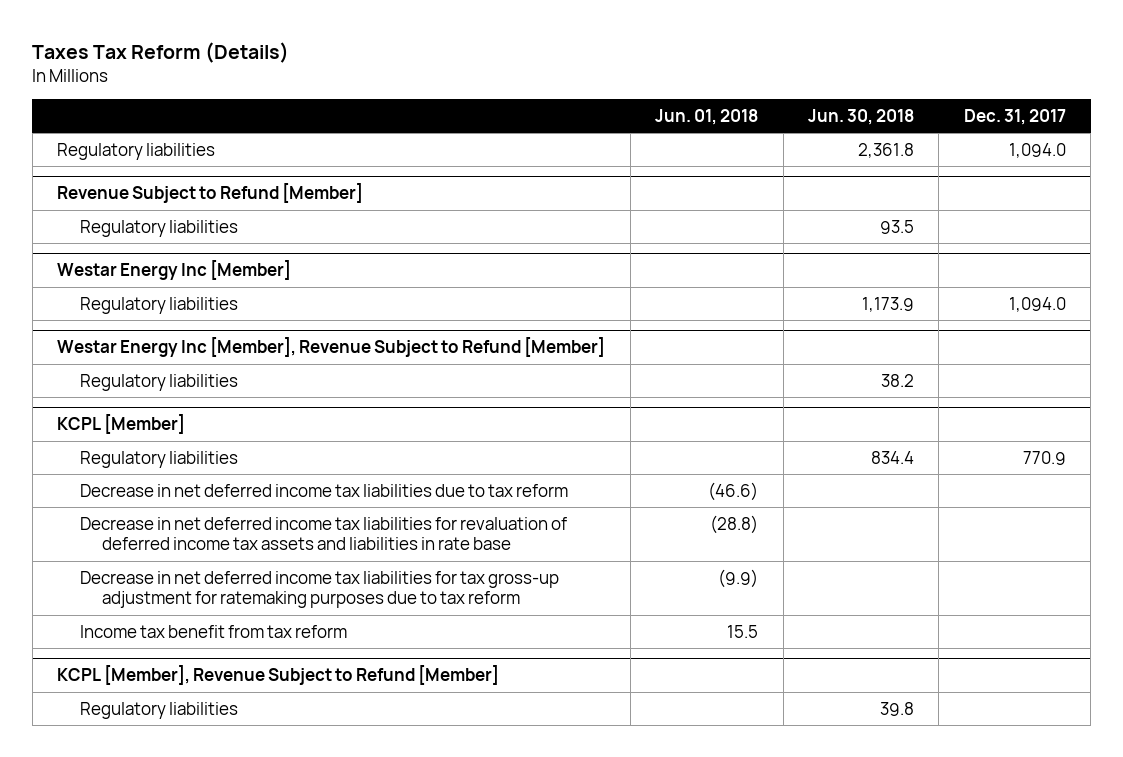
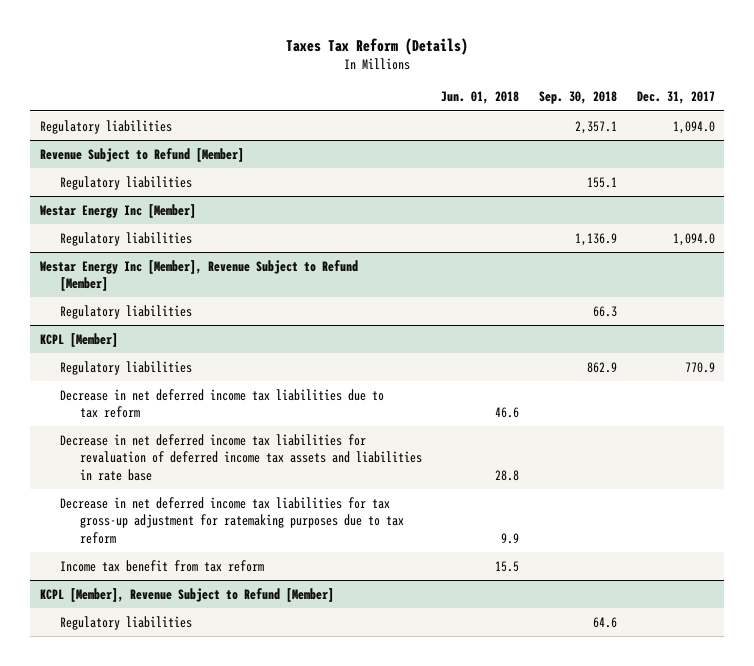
- | Jun. 01, 2018 | Jun. 30, 2018 | Dec. 31, 2017
+ | Jun. 01, 2018 | Sep. 30, 2018 | Dec. 31, 2017
@ KCPL [Member]
- Decrease in net deferred income tax liabilities due to tax reform | (46.6) | |
- Decrease in net deferred income tax liabilities for revaluation of deferred income tax assets and liabilities in rate base | (28.8) | |
- Decrease in net deferred income tax liabilities for tax gross-up adjustment for ratemaking purposes due to tax reform | (9.9) | |
+ Decrease in net deferred income tax liabilities due to tax reform | 46.6 | |
+ Decrease in net deferred income tax liabilities for revaluation of deferred income tax assets and liabilities in rate base | 28.8 | |
+ Decrease in net deferred income tax liabilities for tax gross-up adjustment for ratemaking purposes due to tax reform | 9.9 | |

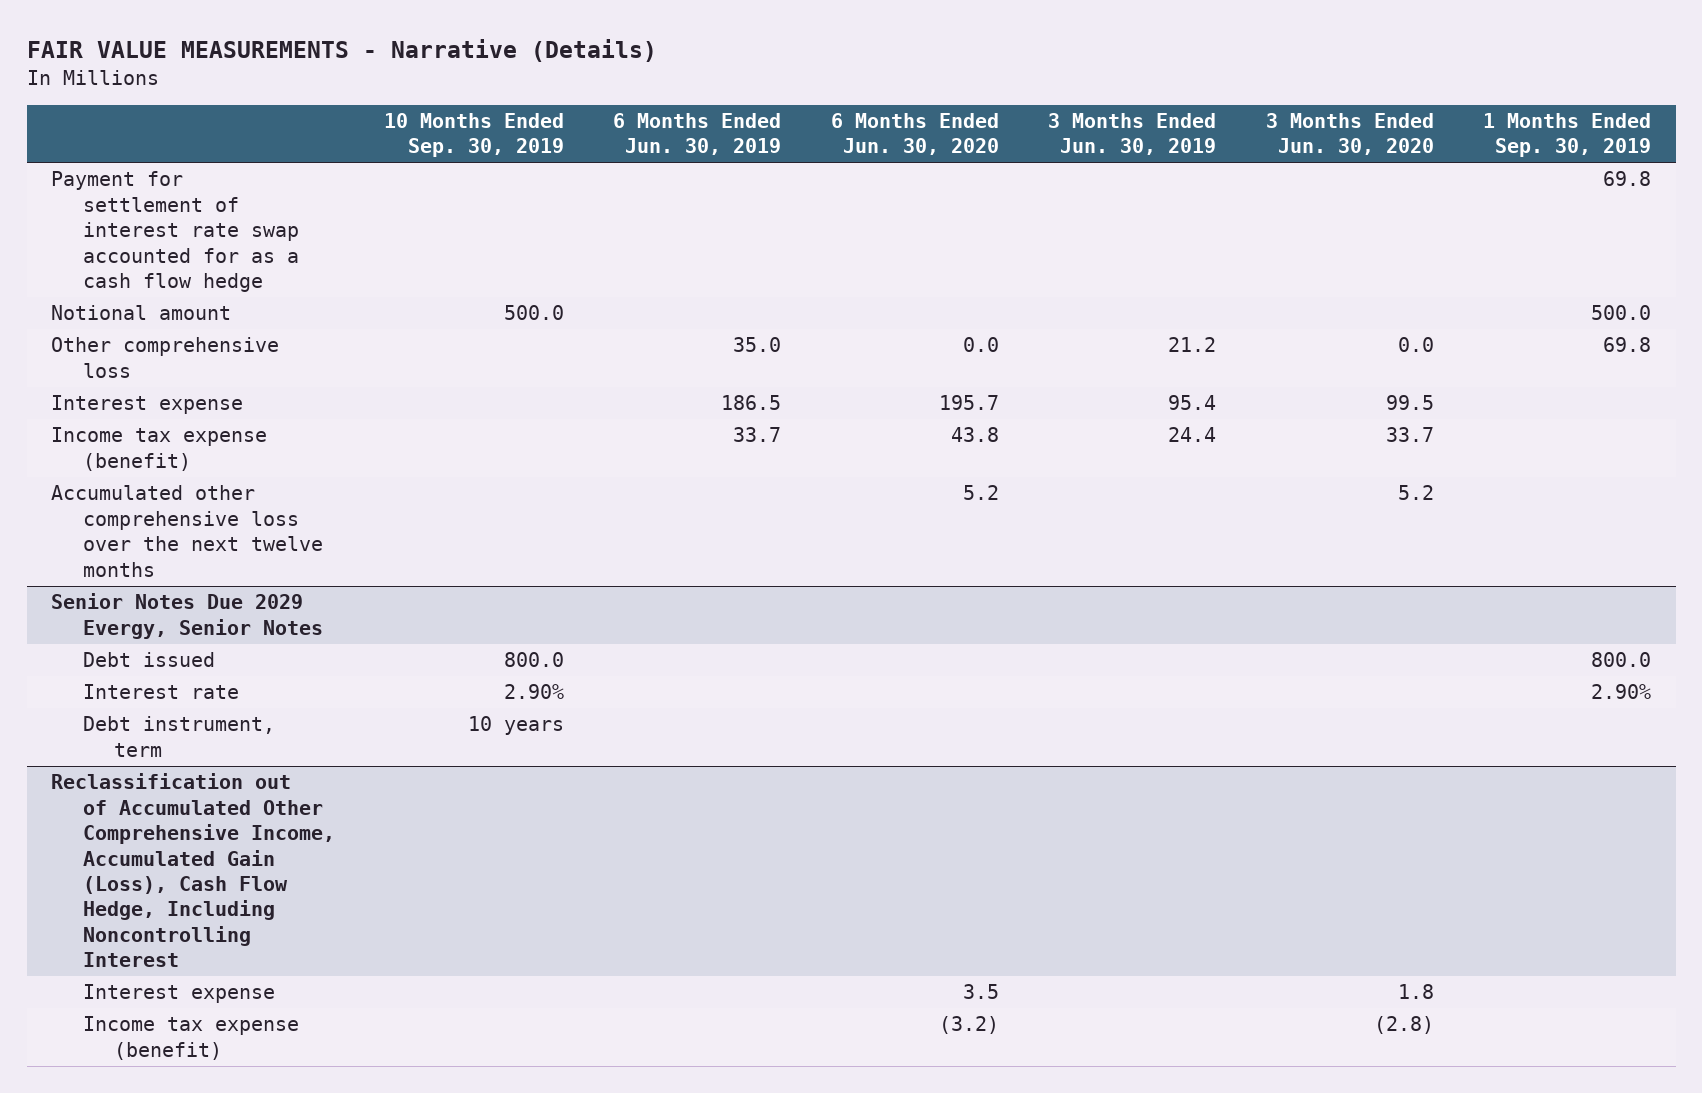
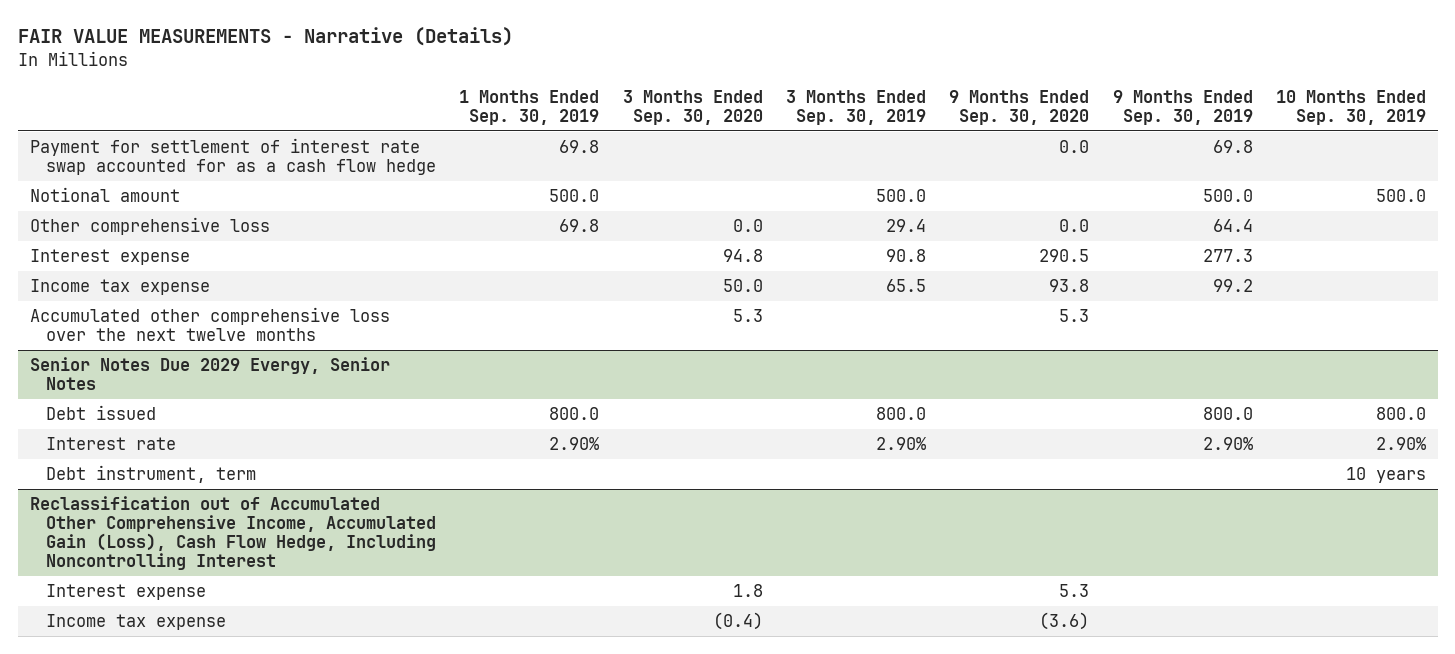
- | 10 Months Ended Sep. 30, 2019 | 6 Months Ended Jun. 30, 2019 | 6 Months Ended Jun. 30, 2020 | 3 Months Ended Jun. 30, 2019 | 3 Months Ended Jun. 30, 2020 | 1 Months Ended Sep. 30, 2019
+ | 1 Months Ended Sep. 30, 2019 | 3 Months Ended Sep. 30, 2020 | 3 Months Ended Sep. 30, 2019 | 9 Months Ended Sep. 30, 2020 | 9 Months Ended Sep. 30, 2019 | 10 Months Ended Sep. 30, 2019
- Income tax expense (benefit) | | 33.7 | 43.8 | 24.4 | 33.7 |
+ Income tax expense | | 50.0 | 65.5 | 93.8 | 99.2 |
@ Reclassification out of Accumulated Other Comprehensive Income, Accumulated Gain (Loss), Cash Flow Hedge, Including Noncontrolling Interest
- Income tax expense (benefit) | | | (3.2) | | (2.8) |
+ Income tax expense | | (0.4) | | (3.6) | |

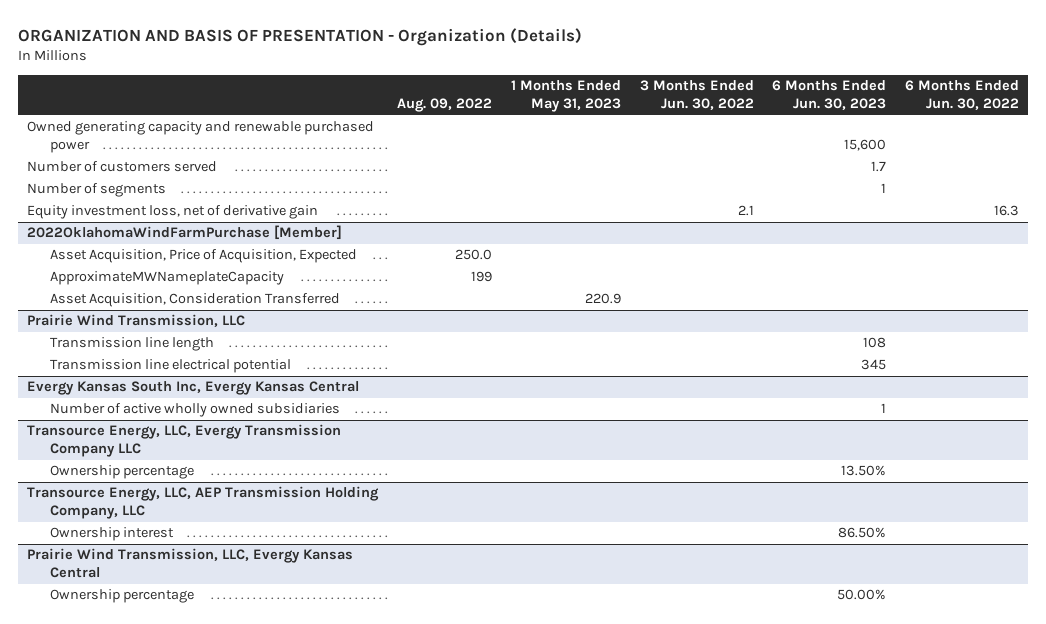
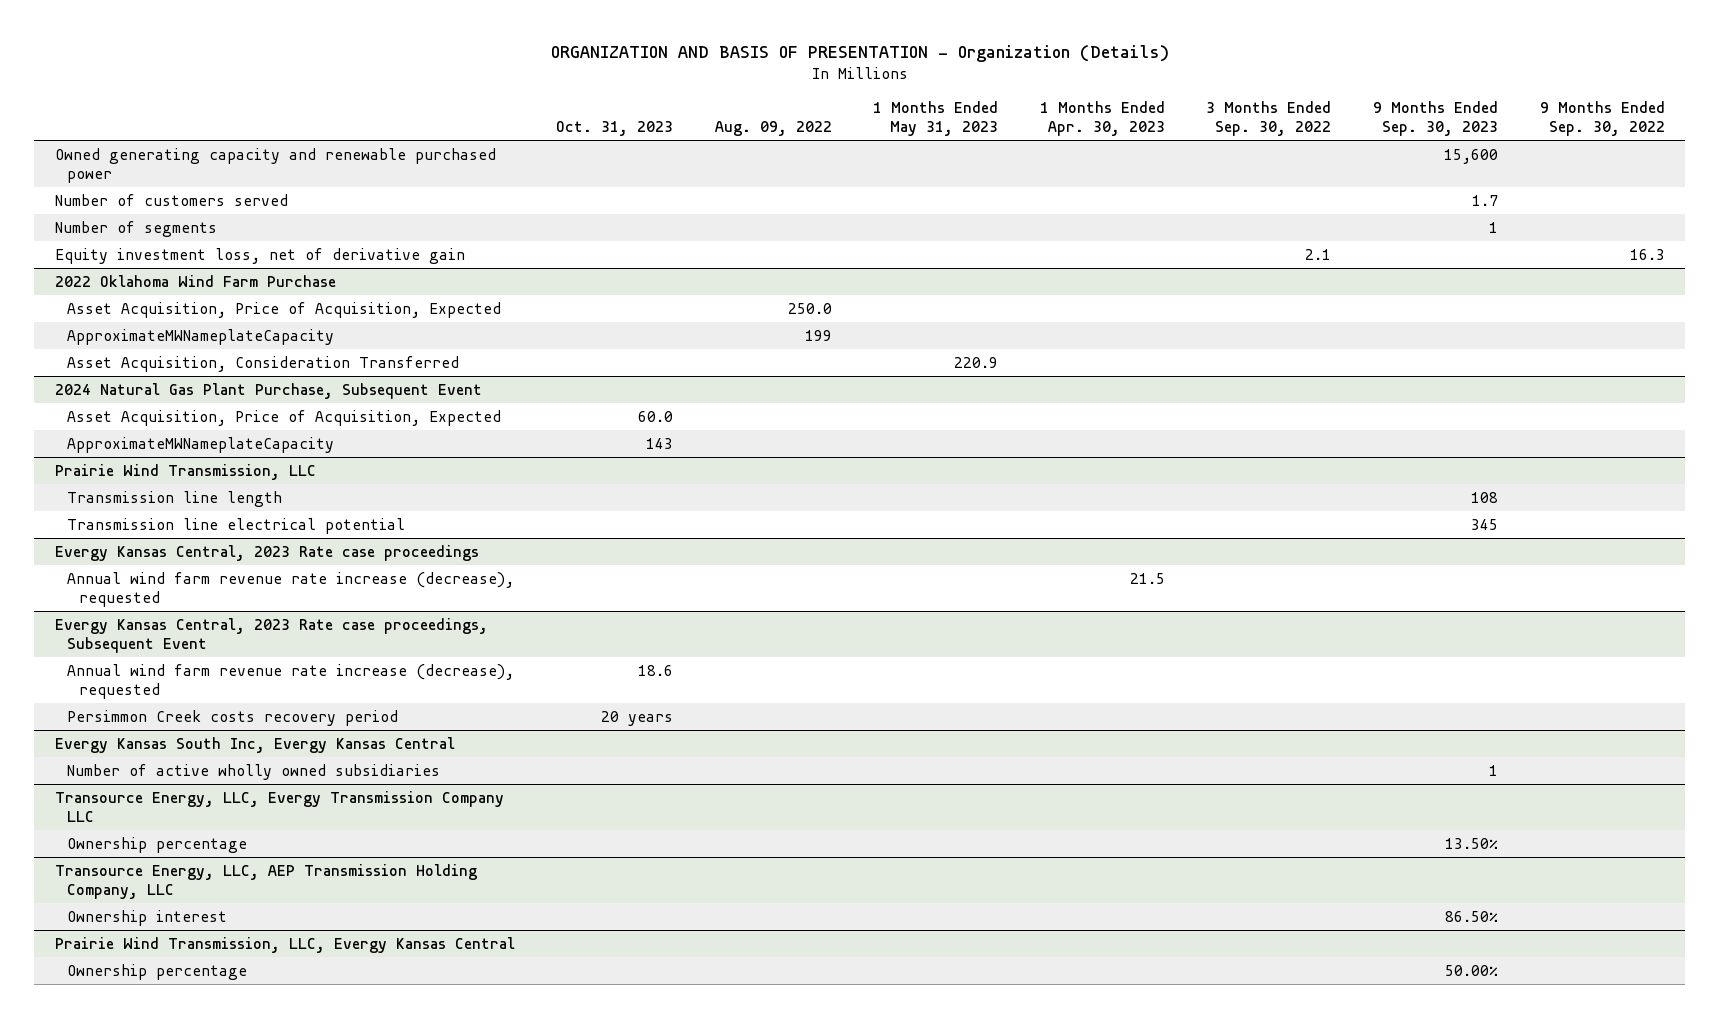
- | Aug. 09, 2022 | 1 Months Ended May 31, 2023 | 3 Months Ended Jun. 30, 2022 | 6 Months Ended Jun. 30, 2023 | 6 Months Ended Jun. 30, 2022
+ | Oct. 31, 2023 | Aug. 09, 2022 | 1 Months Ended May 31, 2023 | 1 Months Ended Apr. 30, 2023 | 3 Months Ended Sep. 30, 2022 | 9 Months Ended Sep. 30, 2023 | 9 Months Ended Sep. 30, 2022
- 2022OklahomaWindFarmPurchase [Member]
+ 2022 Oklahoma Wind Farm Purchase
+ 2024 Natural Gas Plant Purchase, Subsequent Event
+ Asset Acquisition, Price of Acquisition, Expected | 60.0 | | | | | |
+ ApproximateMWNameplateCapacity | 143 | | | | | |
+ Evergy Kansas Central, 2023 Rate case proceedings
+ Annual wind farm revenue rate increase (decrease), requested | | | | 21.5 | | |
+ Evergy Kansas Central, 2023 Rate case proceedings, Subsequent Event
+ Annual wind farm revenue rate increase (decrease), requested | 18.6 | | | | | |
+ Persimmon Creek costs recovery period | 20 years | | | | | |

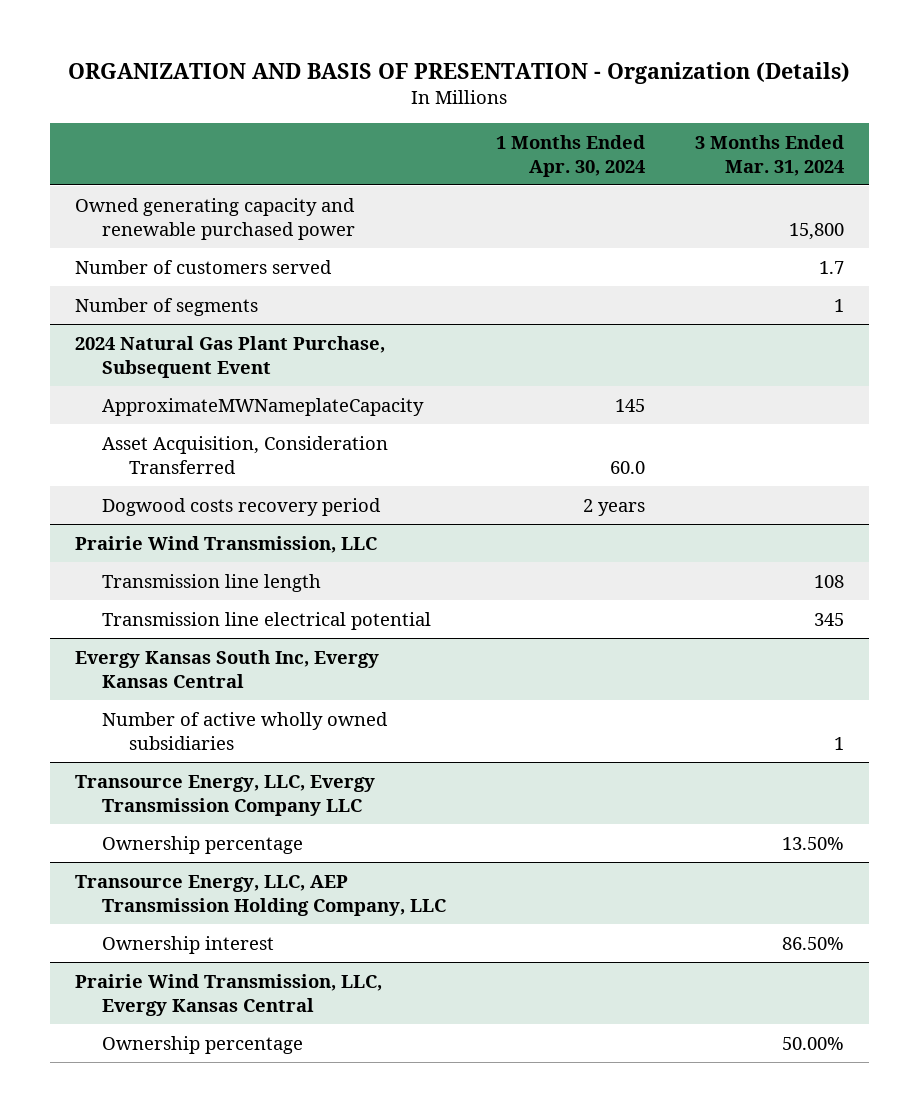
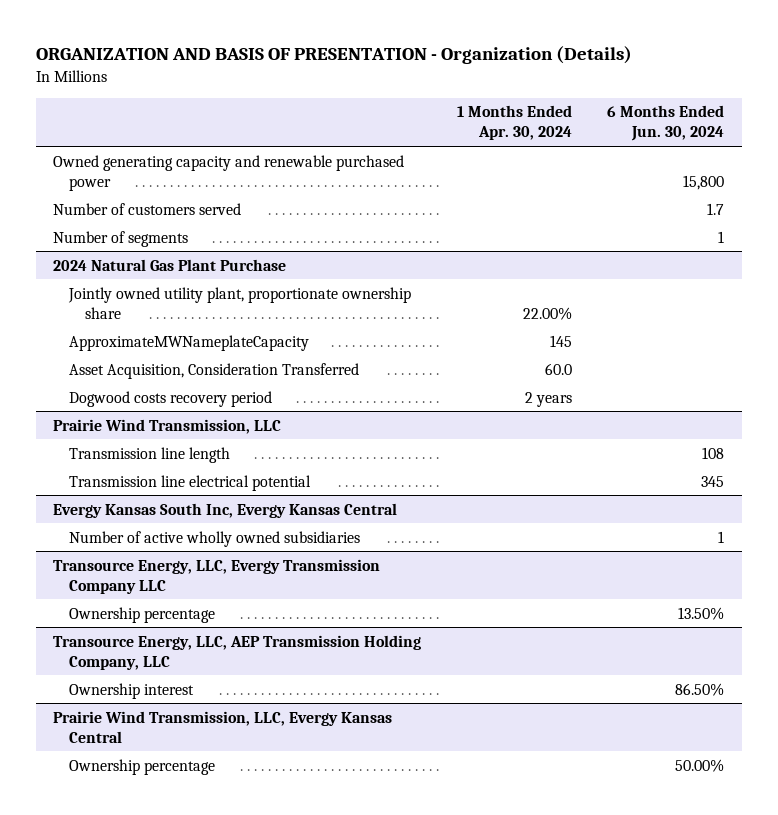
- | 1 Months Ended Apr. 30, 2024 | 3 Months Ended Mar. 31, 2024
+ | 1 Months Ended Apr. 30, 2024 | 6 Months Ended Jun. 30, 2024
- 2024 Natural Gas Plant Purchase, Subsequent Event
+ 2024 Natural Gas Plant Purchase
+ Jointly owned utility plant, proportionate ownership share | 22.00% |

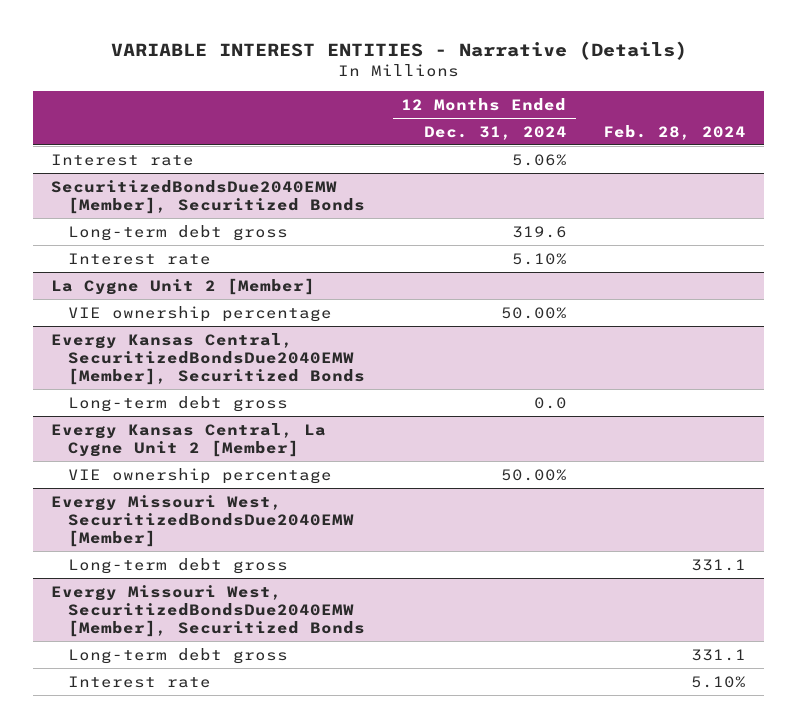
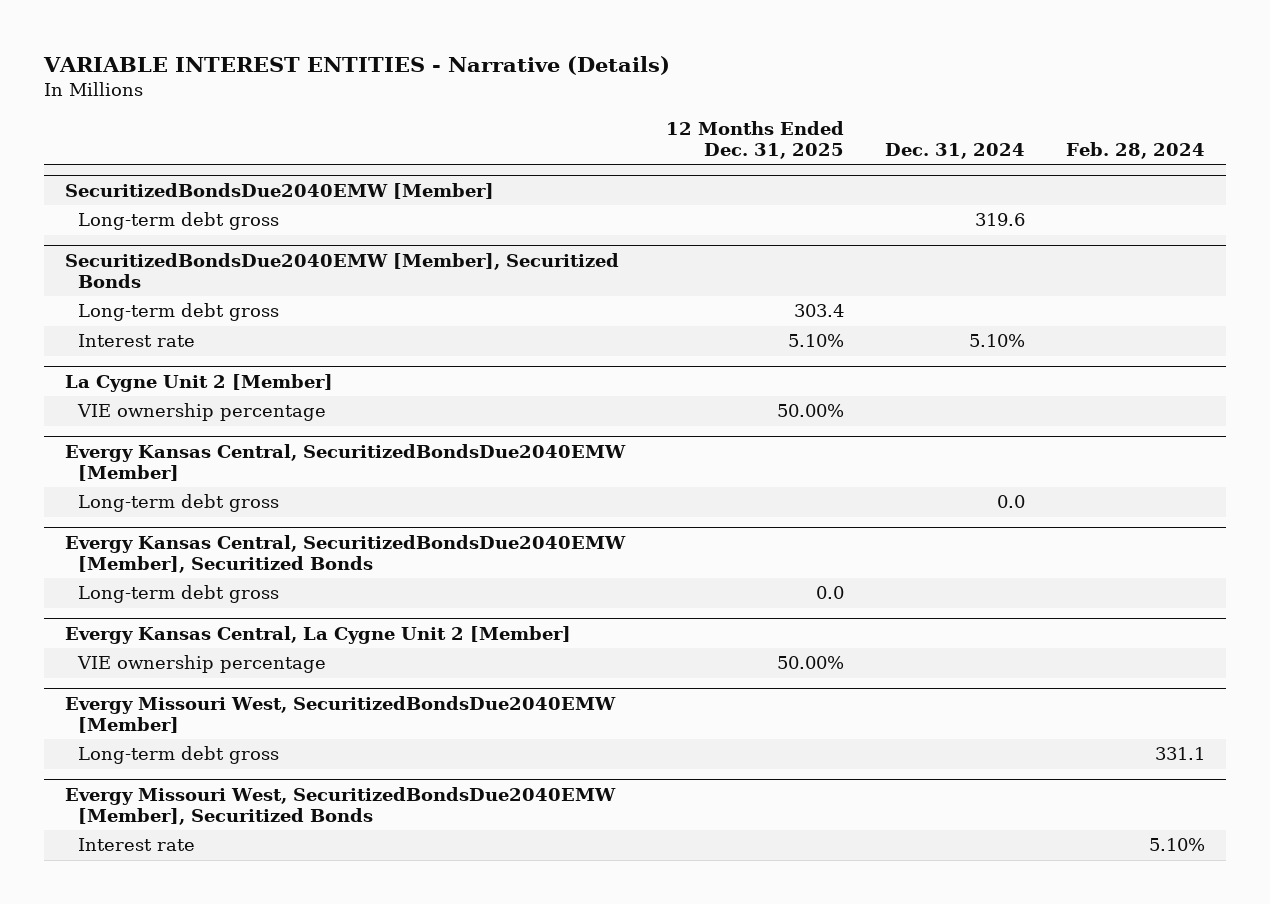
- | 12 Months Ended Dec. 31, 2024 | Feb. 28, 2024
+ | 12 Months Ended Dec. 31, 2025 | Dec. 31, 2024 | Feb. 28, 2024
- Interest rate | 5.06% |
+ SecuritizedBondsDue2040EMW [Member]
+ Long-term debt gross | | 319.6 |
+ Evergy Kansas Central, SecuritizedBondsDue2040EMW [Member]
+ Long-term debt gross | | 0.0 |
@ Evergy Missouri West, SecuritizedBondsDue2040EMW [Member], Securitized Bonds
- Long-term debt gross | | 331.1

